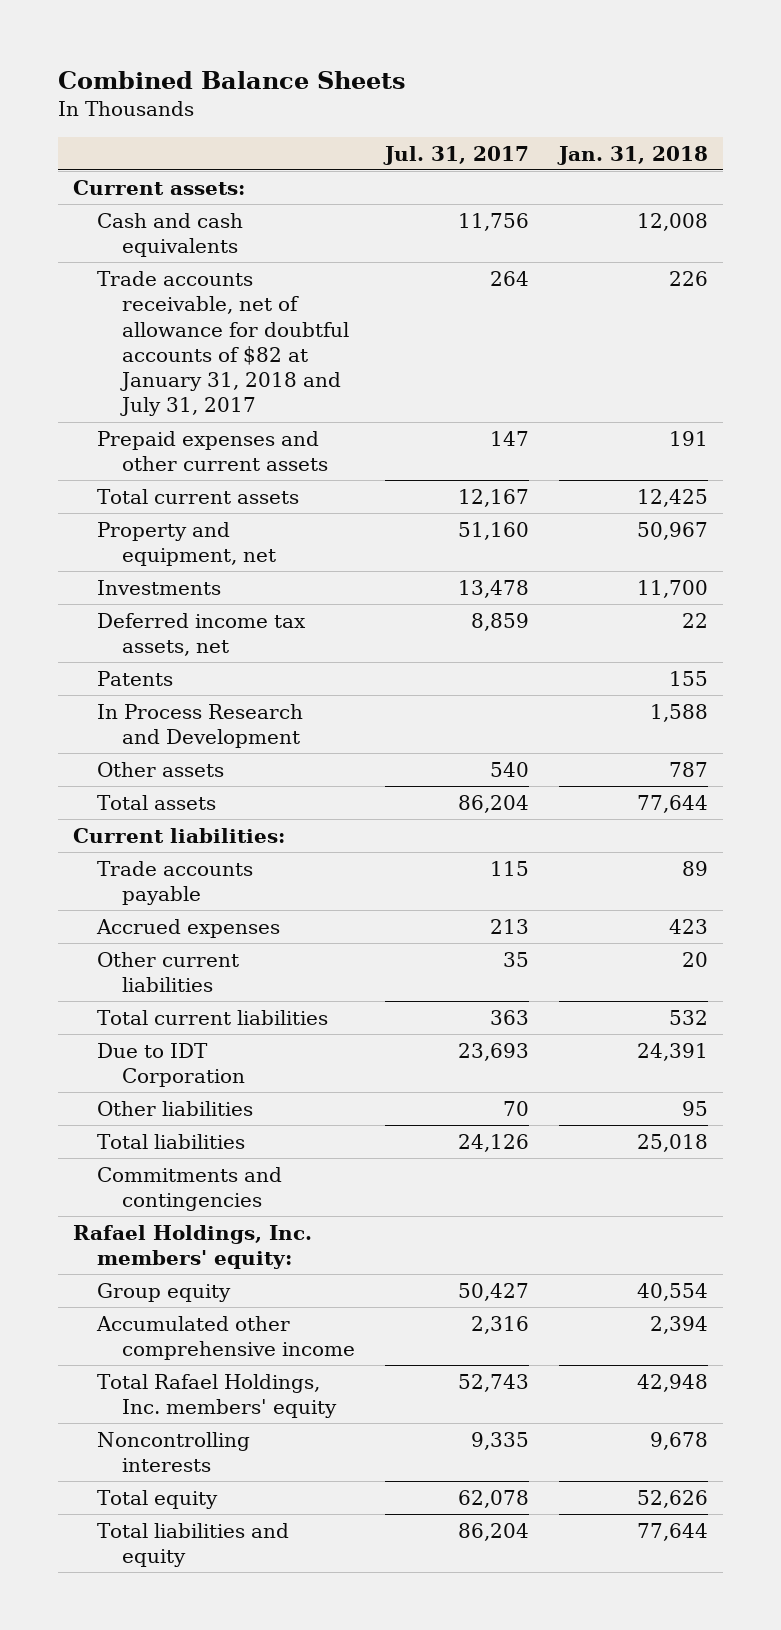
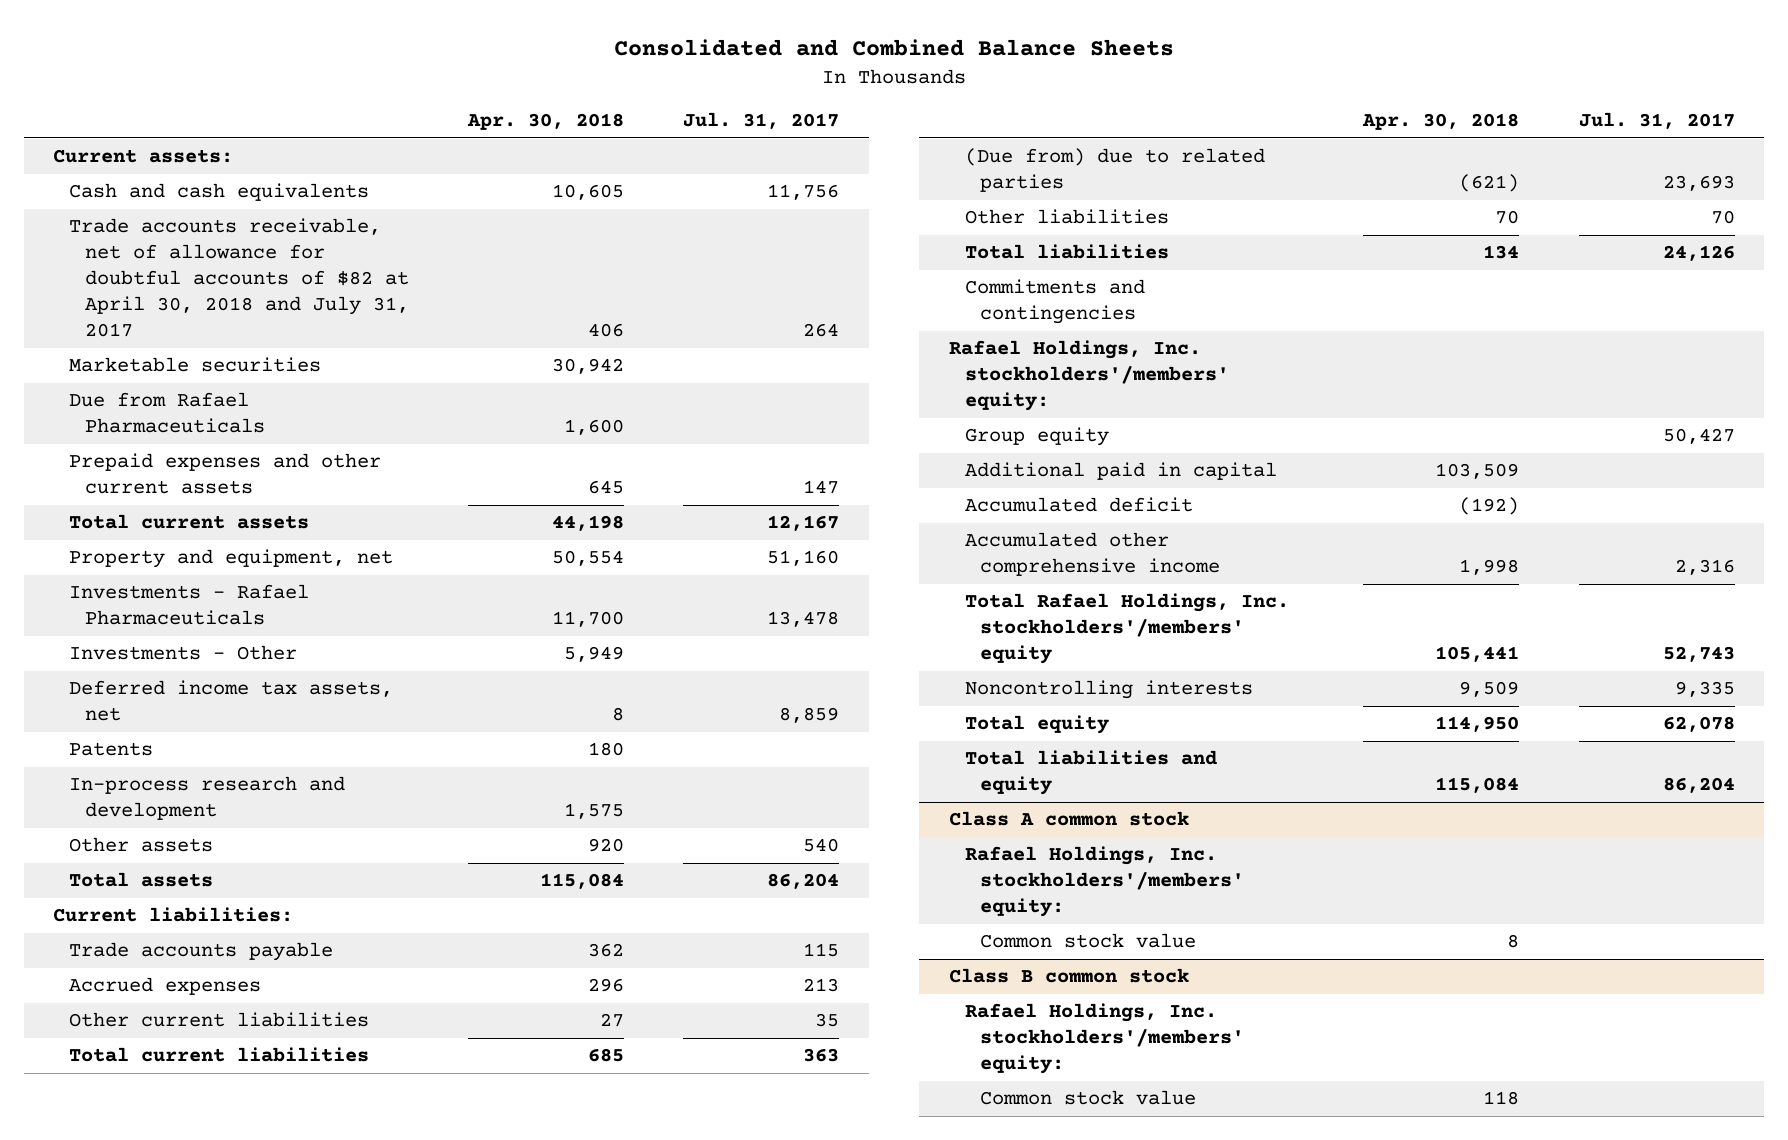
- Combined Balance Sheets
+ Consolidated and Combined Balance Sheets
- | Jul. 31, 2017 | Jan. 31, 2018
+ | Apr. 30, 2018 | Jul. 31, 2017
- Trade accounts receivable, net of allowance for doubtful accounts of $82 at January 31, 2018 and July 31, 2017 | 264 | 226
+ Trade accounts receivable, net of allowance for doubtful accounts of $82 at April 30, 2018 and July 31, 2017 | 406 | 264
+ Marketable securities | 30,942 |
+ Due from Rafael Pharmaceuticals | 1,600 |
- Investments | 13,478 | 11,700
+ Investments - Rafael Pharmaceuticals | 11,700 | 13,478
+ Investments - Other | 5,949 |
- In Process Research and Development | | 1,588
+ In-process research and development | 1,575 |
- Due to IDT Corporation | 23,693 | 24,391
+ (Due from) due to related parties | (621) | 23,693
- Rafael Holdings, Inc. members' equity:
+ Rafael Holdings, Inc. stockholders'/members' equity:
+ Additional paid in capital | 103,509 |
+ Accumulated deficit | (192) |
- Total Rafael Holdings, Inc. members' equity | 52,743 | 42,948
+ Total Rafael Holdings, Inc. stockholders'/members' equity | 105,441 | 52,743
+ Class A common stock
+ Rafael Holdings, Inc. stockholders'/members' equity:
+ Common stock value | 8 |
+ Class B common stock
+ Rafael Holdings, Inc. stockholders'/members' equity:
+ Common stock value | 118 |

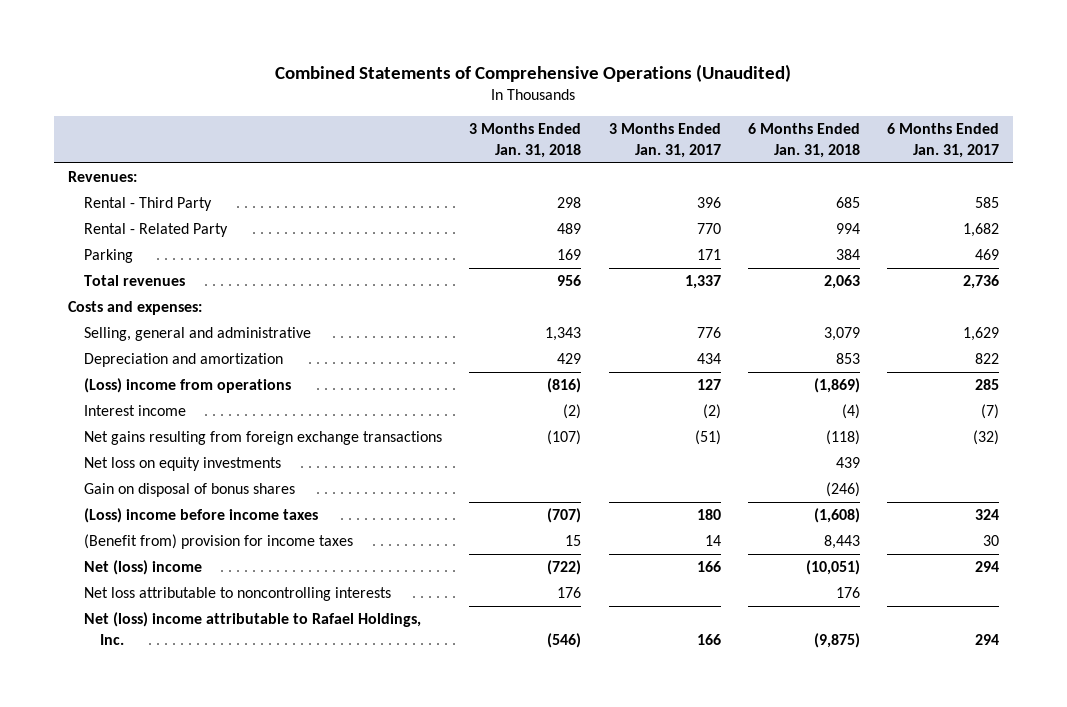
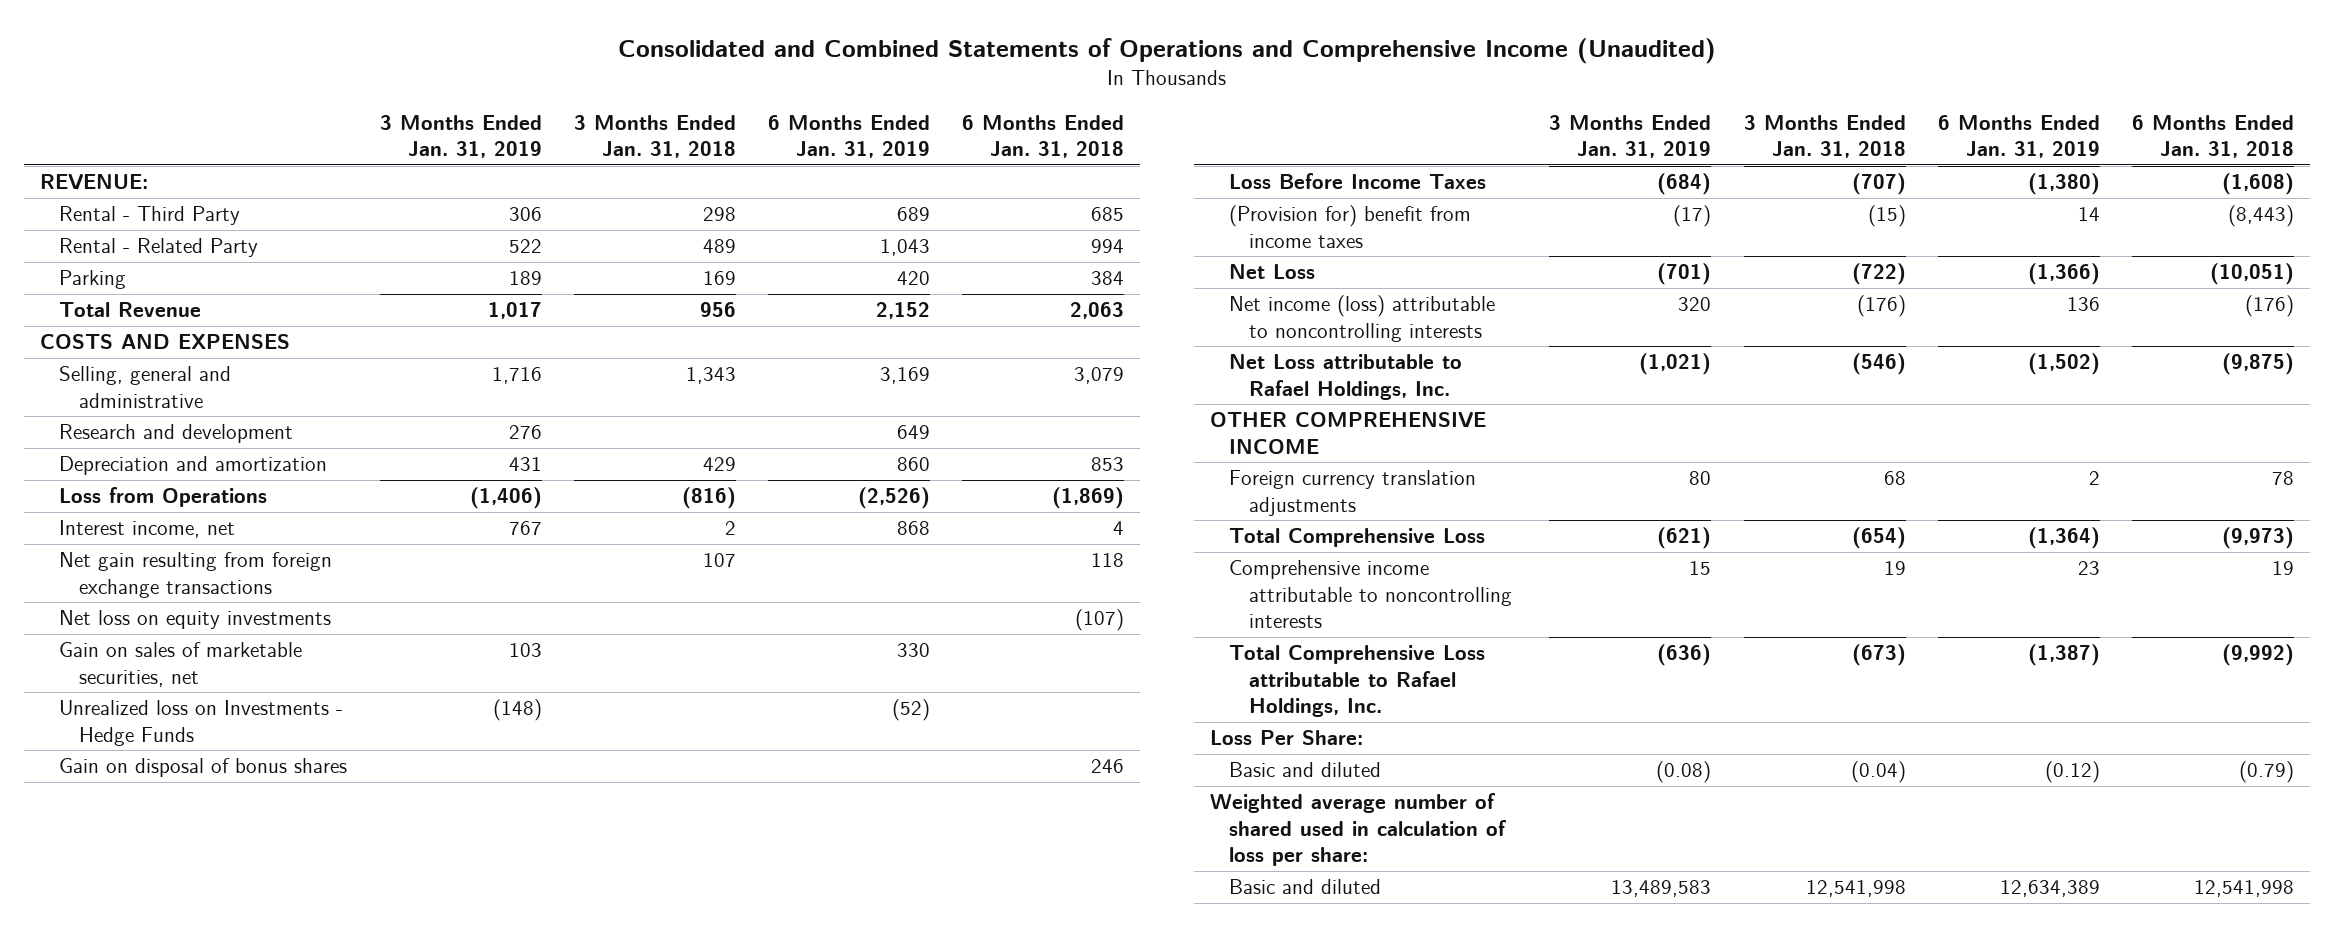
- Combined Statements of Comprehensive Operations (Unaudited)
+ Consolidated and Combined Statements of Operations and Comprehensive Income (Unaudited)
- | 3 Months Ended Jan. 31, 2018 | 3 Months Ended Jan. 31, 2017 | 6 Months Ended Jan. 31, 2018 | 6 Months Ended Jan. 31, 2017
+ | 3 Months Ended Jan. 31, 2019 | 3 Months Ended Jan. 31, 2018 | 6 Months Ended Jan. 31, 2019 | 6 Months Ended Jan. 31, 2018
- Revenues:
+ REVENUE:
- Total revenues | 956 | 1,337 | 2,063 | 2,736
- Costs and expenses:
+ Total Revenue | 1,017 | 956 | 2,152 | 2,063
+ COSTS AND EXPENSES
+ Research and development | 276 | | 649 |
- (Loss) income from operations | (816) | 127 | (1,869) | 285
- Interest income | (2) | (2) | (4) | (7)
- Net gains resulting from foreign exchange transactions | (107) | (51) | (118) | (32)
- Net loss on equity investments | | | 439 |
- Gain on disposal of bonus shares | | | (246) |
- (Loss) income before income taxes | (707) | 180 | (1,608) | 324
- (Benefit from) provision for income taxes | 15 | 14 | 8,443 | 30
- Net (loss) income | (722) | 166 | (10,051) | 294
- Net loss attributable to noncontrolling interests | 176 | | 176 |
- Net (loss) income attributable to Rafael Holdings, Inc. | (546) | 166 | (9,875) | 294
+ Loss from Operations | (1,406) | (816) | (2,526) | (1,869)
+ Interest income, net | 767 | 2 | 868 | 4
+ Net gain resulting from foreign exchange transactions | | 107 | | 118
+ Net loss on equity investments | | | | (107)
+ Gain on sales of marketable securities, net | 103 | | 330 |
+ Unrealized loss on Investments - Hedge Funds | (148) | | (52) |
+ Gain on disposal of bonus shares | | | | 246
+ Loss Before Income Taxes | (684) | (707) | (1,380) | (1,608)
+ (Provision for) benefit from income taxes | (17) | (15) | 14 | (8,443)
+ Net Loss | (701) | (722) | (1,366) | (10,051)
+ Net income (loss) attributable to noncontrolling interests | 320 | (176) | 136 | (176)
+ Net Loss attributable to Rafael Holdings, Inc. | (1,021) | (546) | (1,502) | (9,875)
+ OTHER COMPREHENSIVE INCOME
+ Foreign currency translation adjustments | 80 | 68 | 2 | 78
+ Total Comprehensive Loss | (621) | (654) | (1,364) | (9,973)
+ Comprehensive income attributable to noncontrolling interests | 15 | 19 | 23 | 19
+ Total Comprehensive Loss attributable to Rafael Holdings, Inc. | (636) | (673) | (1,387) | (9,992)
+ Loss Per Share:
+ Basic and diluted | (0.08) | (0.04) | (0.12) | (0.79)
+ Weighted average number of shared used in calculation of loss per share:
+ Basic and diluted | 13,489,583 | 12,541,998 | 12,634,389 | 12,541,998

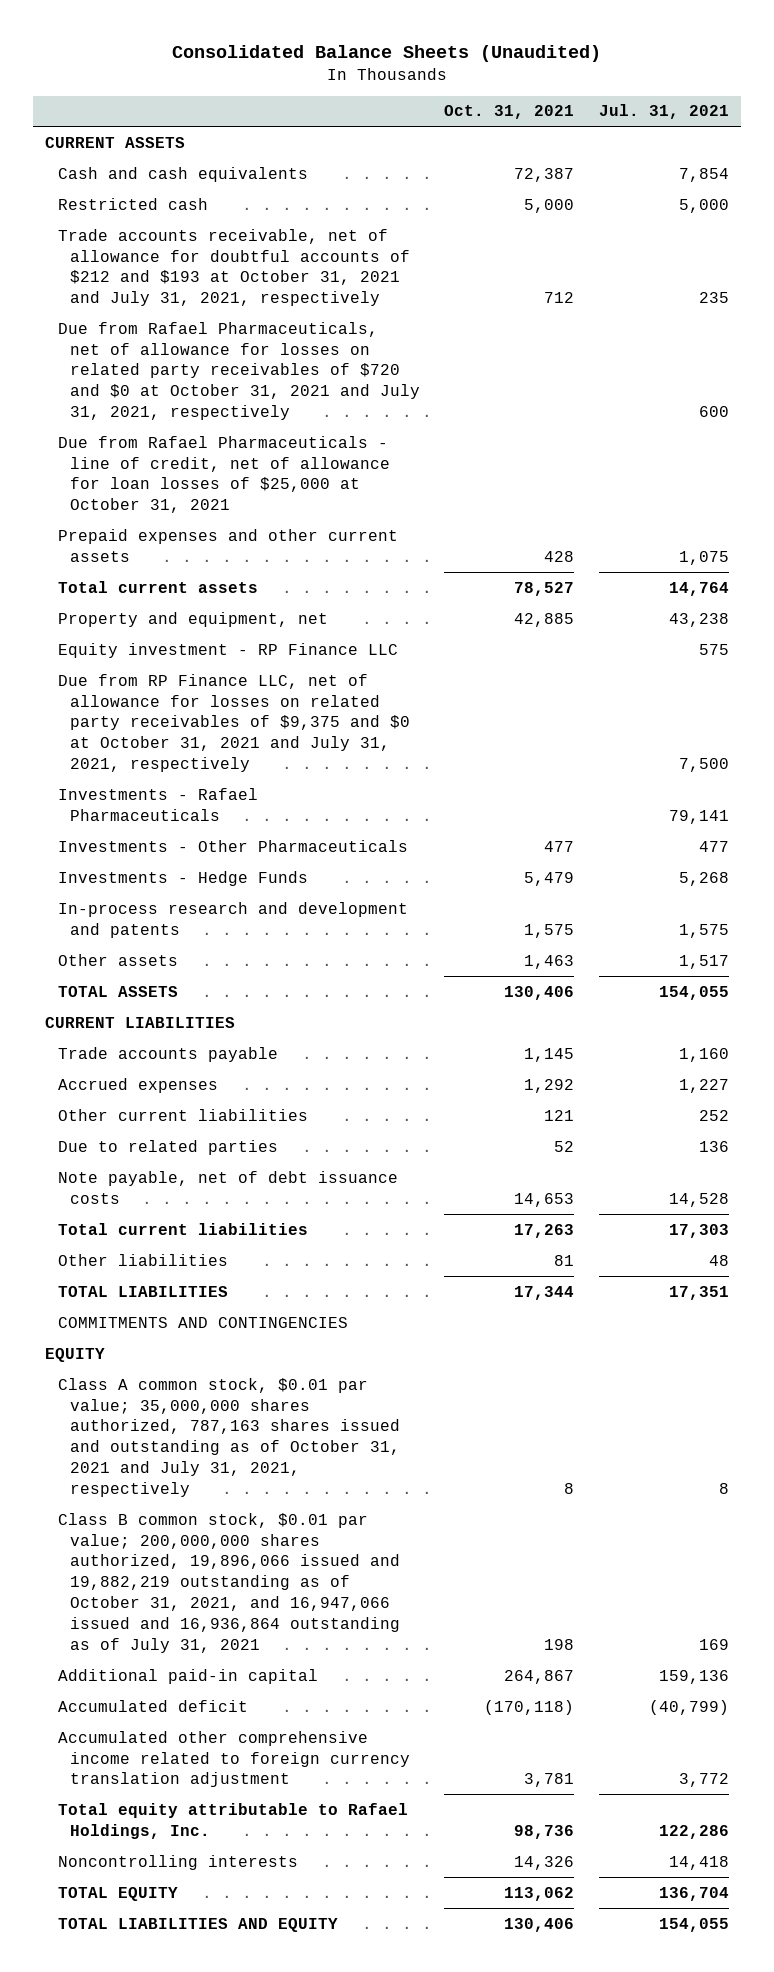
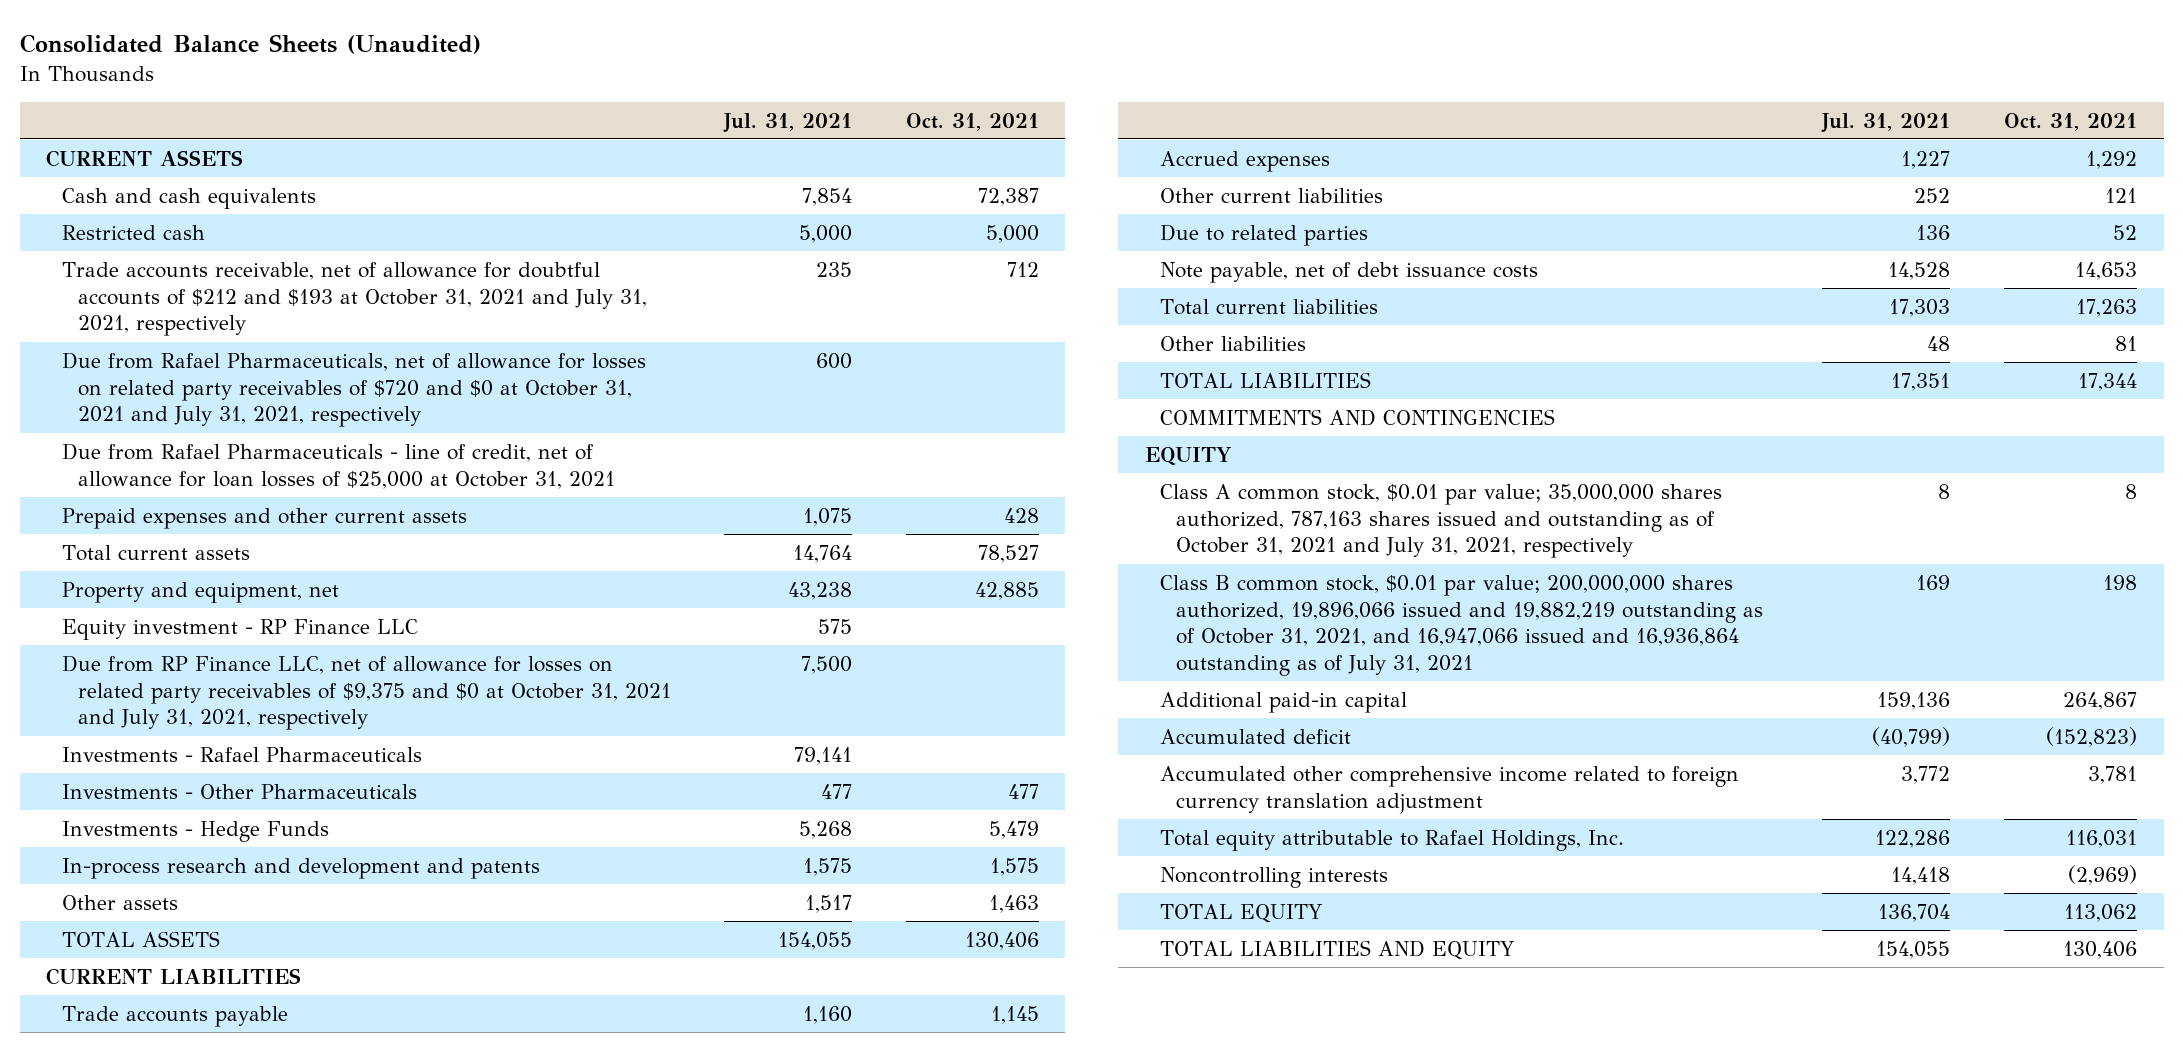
- | Oct. 31, 2021 | Jul. 31, 2021
+ | Jul. 31, 2021 | Oct. 31, 2021
- Accumulated deficit | (170,118) | (40,799)
+ Accumulated deficit | (40,799) | (152,823)
- Total equity attributable to Rafael Holdings, Inc. | 98,736 | 122,286
- Noncontrolling interests | 14,326 | 14,418
+ Total equity attributable to Rafael Holdings, Inc. | 122,286 | 116,031
+ Noncontrolling interests | 14,418 | (2,969)

